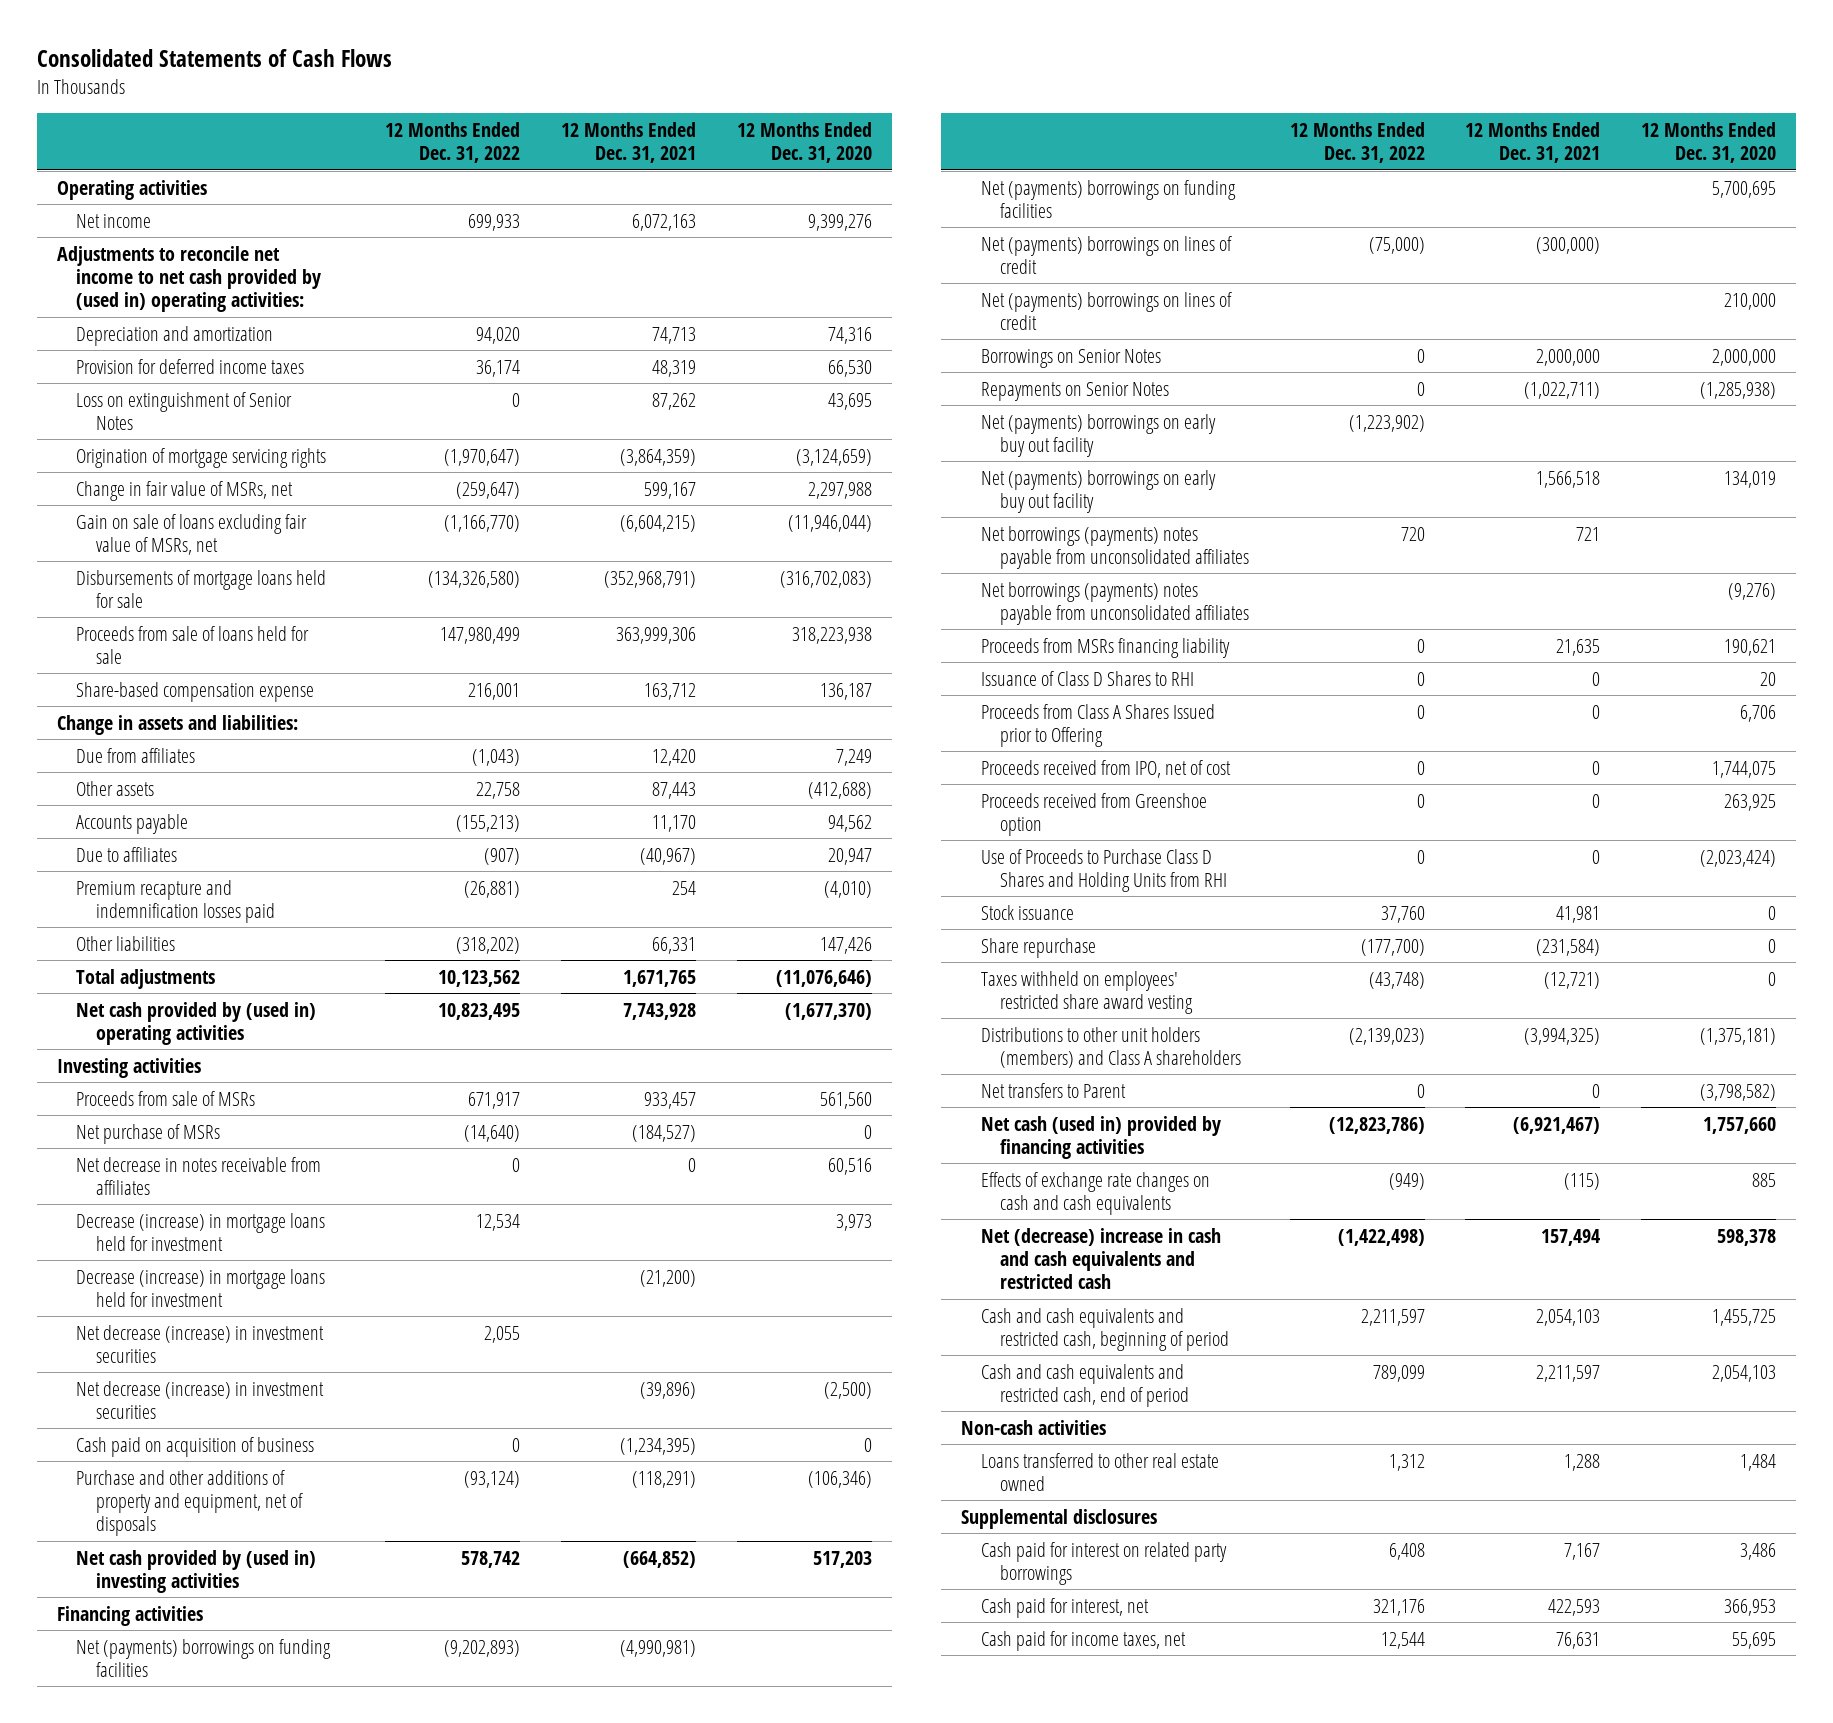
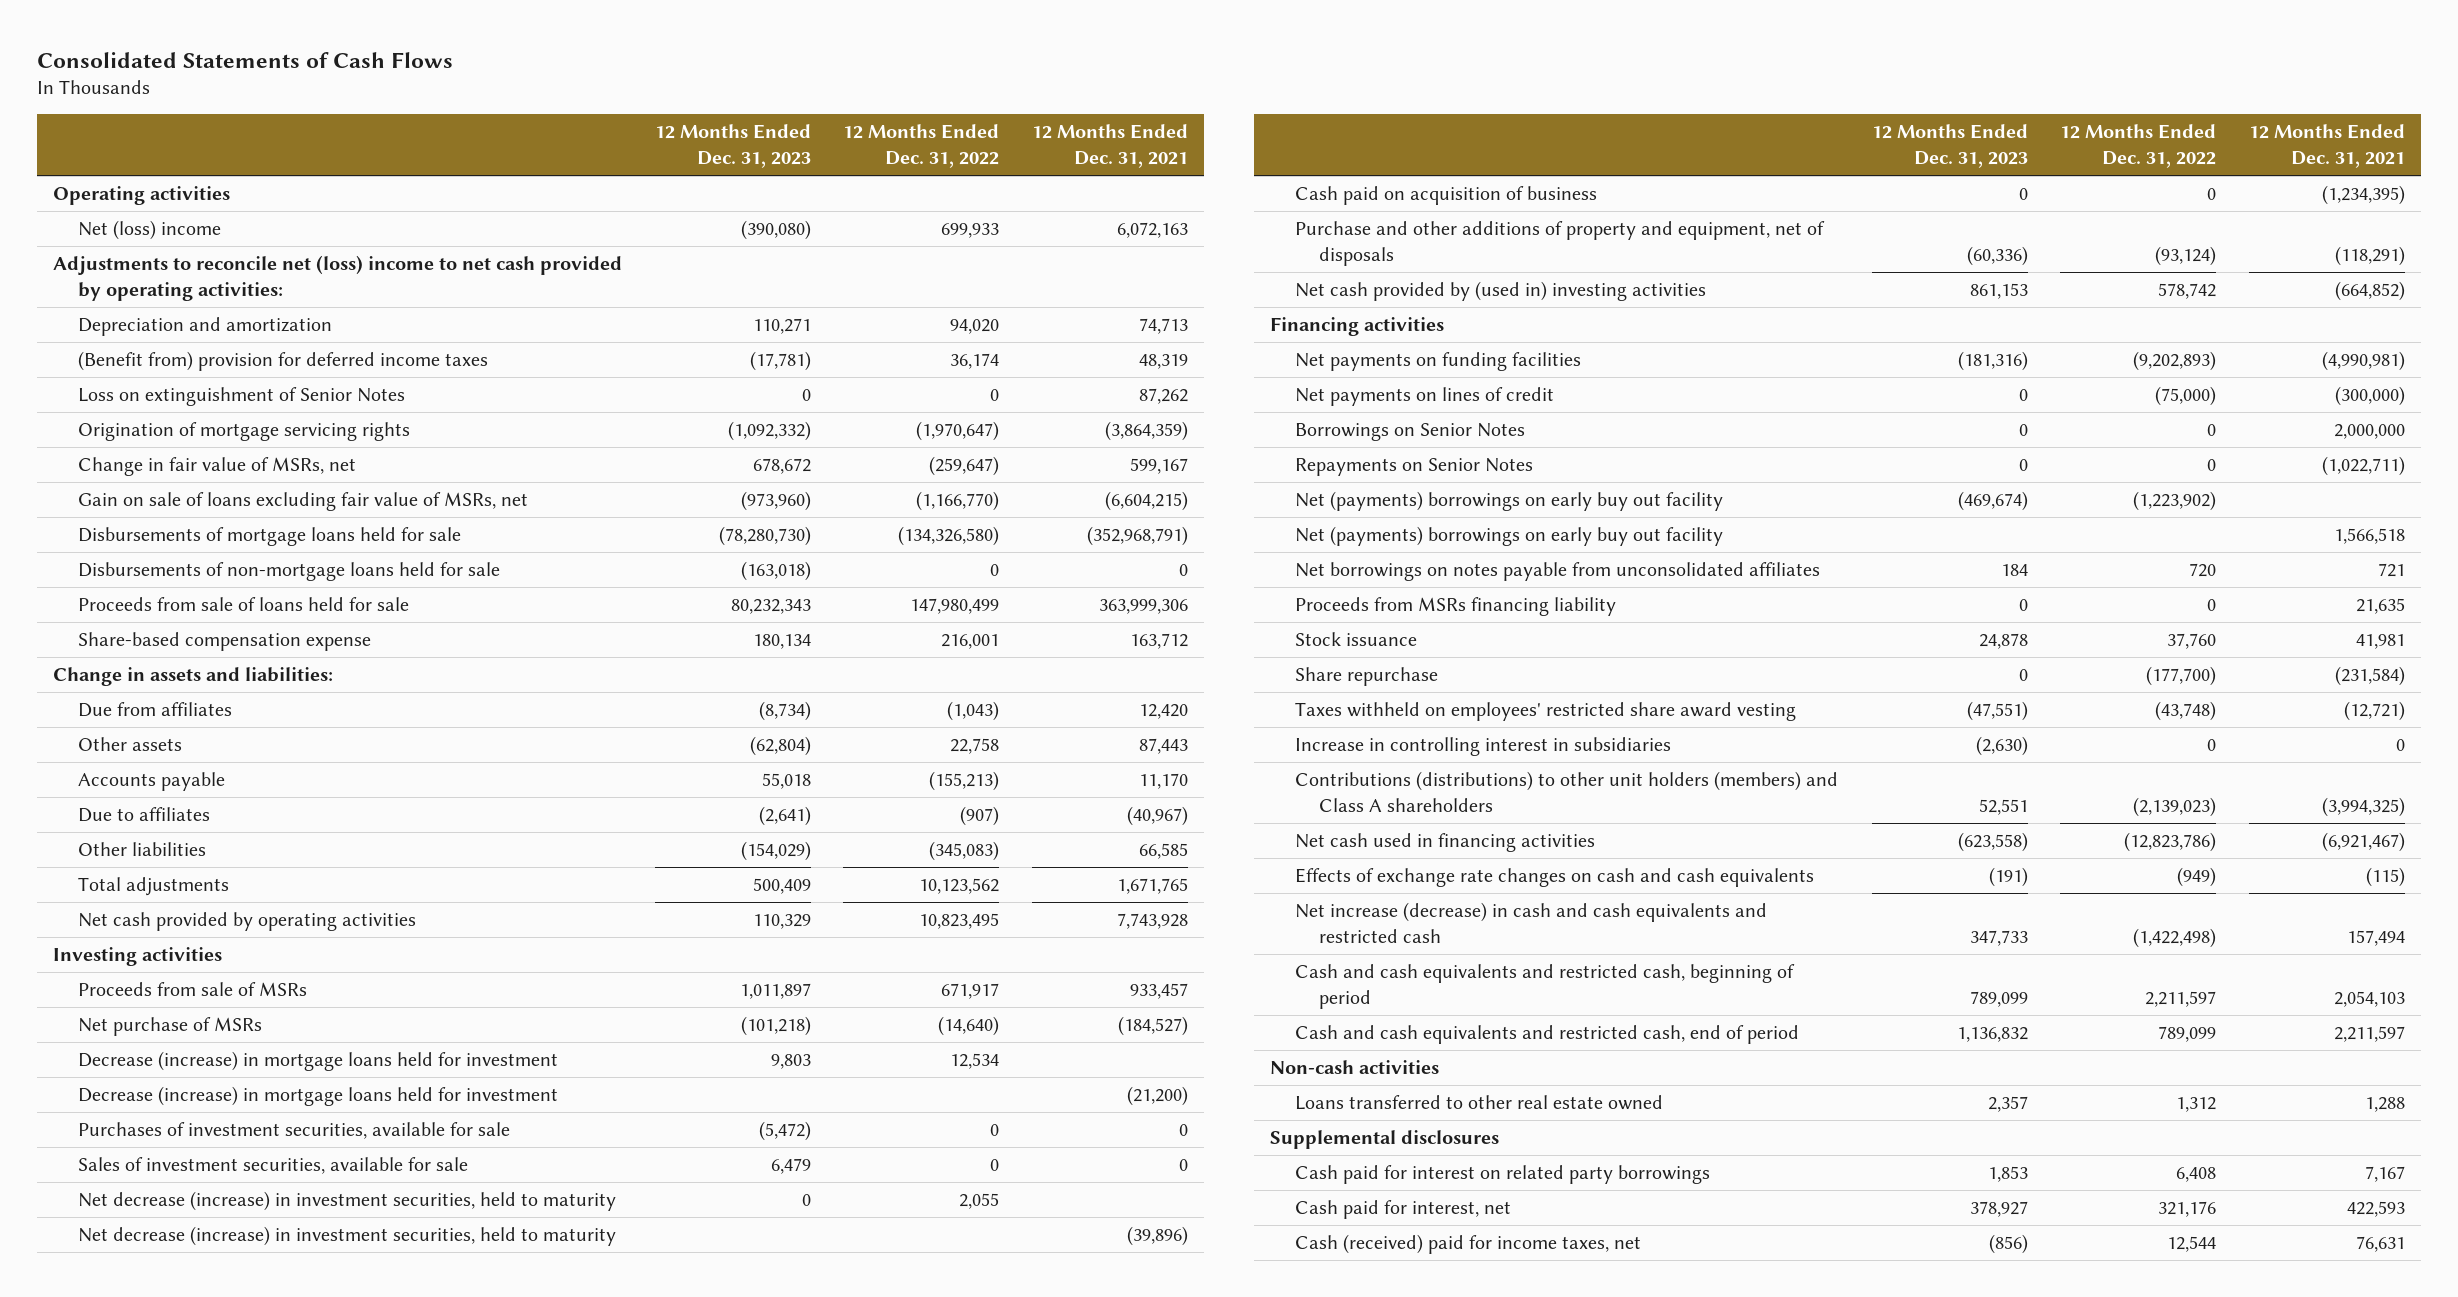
- | 12 Months Ended Dec. 31, 2022 | 12 Months Ended Dec. 31, 2021 | 12 Months Ended Dec. 31, 2020
+ | 12 Months Ended Dec. 31, 2023 | 12 Months Ended Dec. 31, 2022 | 12 Months Ended Dec. 31, 2021
- Net income | 699,933 | 6,072,163 | 9,399,276
- Adjustments to reconcile net income to net cash provided by (used in) operating activities:
+ Net (loss) income | (390,080) | 699,933 | 6,072,163
+ Adjustments to reconcile net (loss) income to net cash provided by operating activities:
- Provision for deferred income taxes | 36,174 | 48,319 | 66,530
+ (Benefit from) provision for deferred income taxes | (17,781) | 36,174 | 48,319
+ Disbursements of non-mortgage loans held for sale | (163,018) | 0 | 0
- Premium recapture and indemnification losses paid | (26,881) | 254 | (4,010)
- Other liabilities | (318,202) | 66,331 | 147,426
+ Other liabilities | (154,029) | (345,083) | 66,585
- Net cash provided by (used in) operating activities | 10,823,495 | 7,743,928 | (1,677,370)
+ Net cash provided by operating activities | 110,329 | 10,823,495 | 7,743,928
- Net decrease in notes receivable from affiliates | 0 | 0 | 60,516
- Net decrease (increase) in investment securities | 2,055 | |
- Net decrease (increase) in investment securities | | (39,896) | (2,500)
+ Purchases of investment securities, available for sale | (5,472) | 0 | 0
+ Sales of investment securities, available for sale | 6,479 | 0 | 0
+ Net decrease (increase) in investment securities, held to maturity | 0 | 2,055 |
+ Net decrease (increase) in investment securities, held to maturity | | | (39,896)
- Net (payments) borrowings on funding facilities | (9,202,893) | (4,990,981) |
- Net (payments) borrowings on funding facilities | | | 5,700,695
- Net (payments) borrowings on lines of credit | (75,000) | (300,000) |
- Net (payments) borrowings on lines of credit | | | 210,000
+ Net payments on funding facilities | (181,316) | (9,202,893) | (4,990,981)
+ Net payments on lines of credit | 0 | (75,000) | (300,000)
- Net borrowings (payments) notes payable from unconsolidated affiliates | 720 | 721 |
- Net borrowings (payments) notes payable from unconsolidated affiliates | | | (9,276)
+ Net borrowings on notes payable from unconsolidated affiliates | 184 | 720 | 721
- Issuance of Class D Shares to RHI | 0 | 0 | 20
- Proceeds from Class A Shares Issued prior to Offering | 0 | 0 | 6,706
- Proceeds received from IPO, net of cost | 0 | 0 | 1,744,075
- Proceeds received from Greenshoe option | 0 | 0 | 263,925
- Use of Proceeds to Purchase Class D Shares and Holding Units from RHI | 0 | 0 | (2,023,424)
- Distributions to other unit holders (members) and Class A shareholders | (2,139,023) | (3,994,325) | (1,375,181)
- Net transfers to Parent | 0 | 0 | (3,798,582)
- Net cash (used in) provided by financing activities | (12,823,786) | (6,921,467) | 1,757,660
+ Increase in controlling interest in subsidiaries | (2,630) | 0 | 0
+ Contributions (distributions) to other unit holders (members) and Class A shareholders | 52,551 | (2,139,023) | (3,994,325)
+ Net cash used in financing activities | (623,558) | (12,823,786) | (6,921,467)
- Net (decrease) increase in cash and cash equivalents and restricted cash | (1,422,498) | 157,494 | 598,378
+ Net increase (decrease) in cash and cash equivalents and restricted cash | 347,733 | (1,422,498) | 157,494
- Cash paid for income taxes, net | 12,544 | 76,631 | 55,695
+ Cash (received) paid for income taxes, net | (856) | 12,544 | 76,631

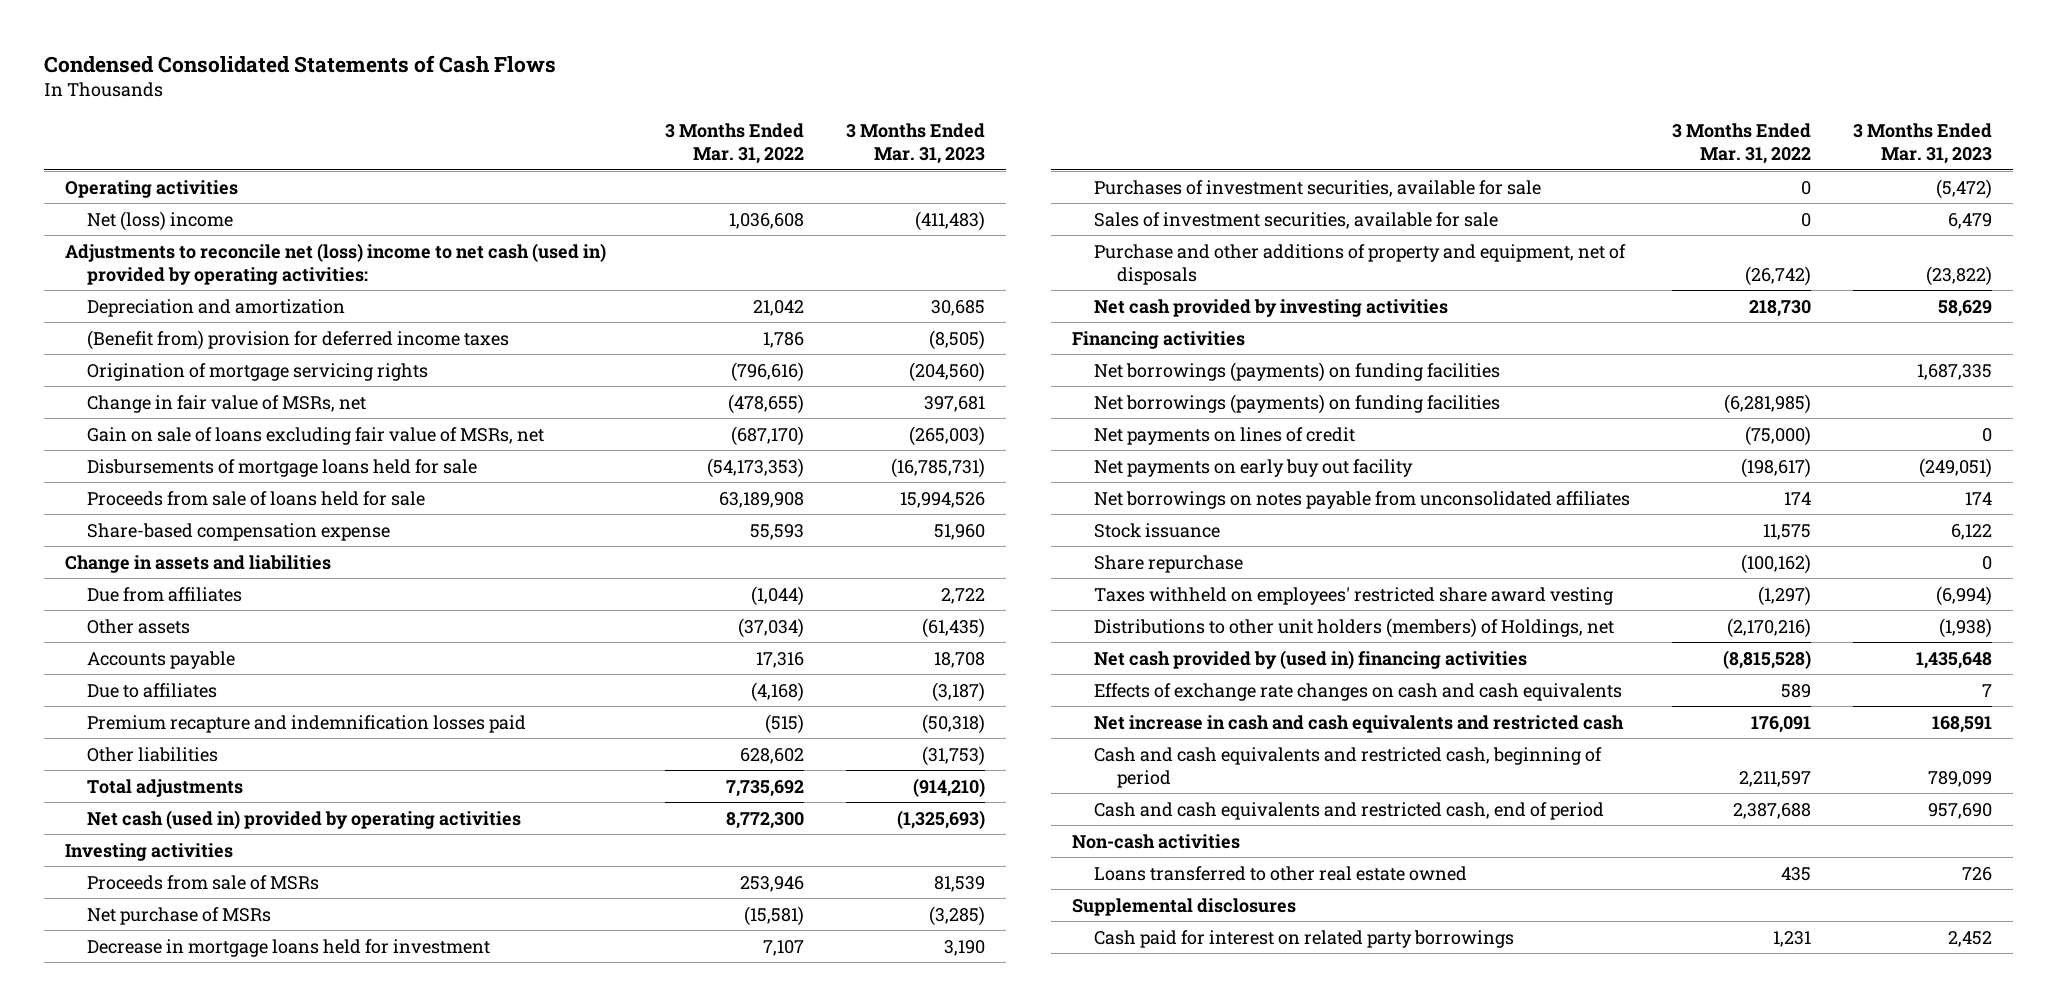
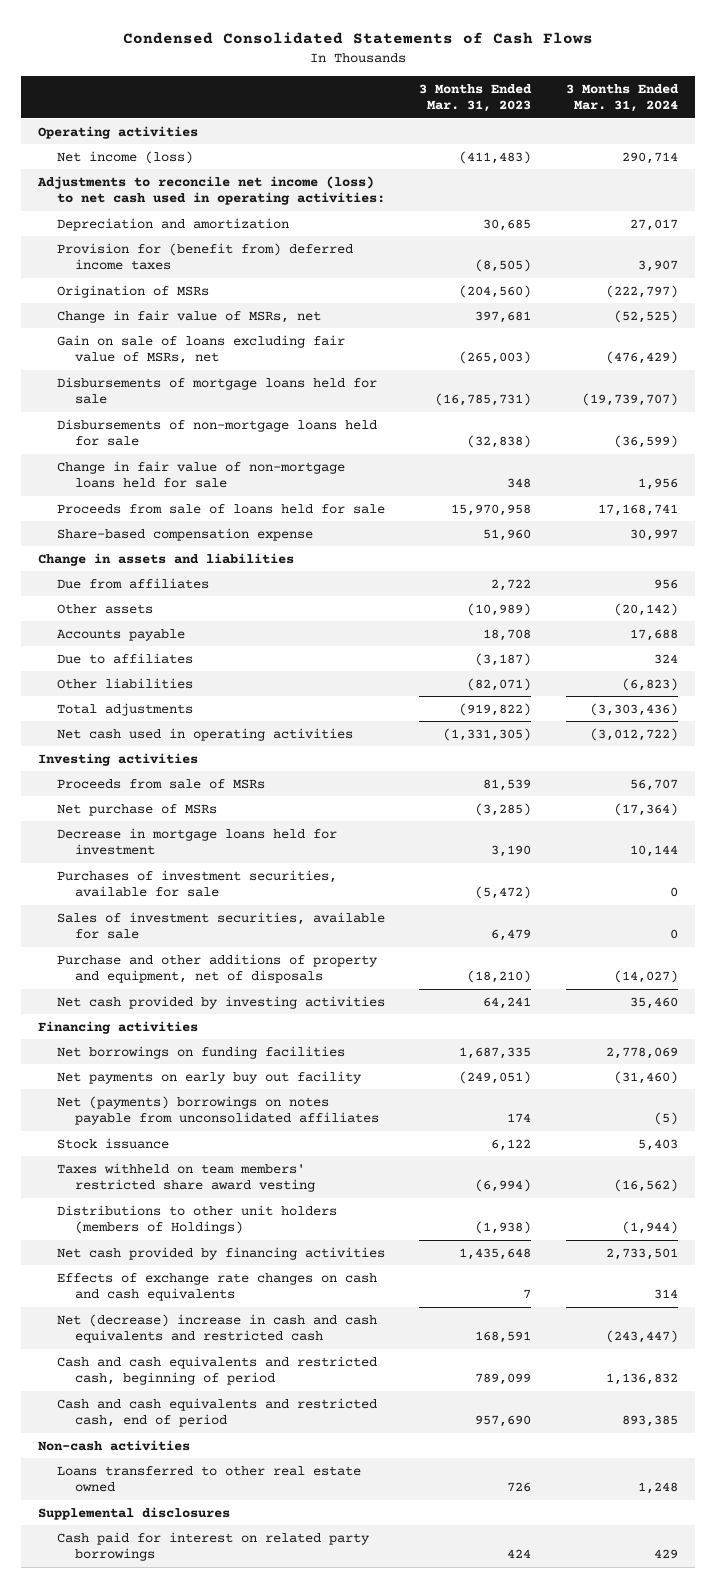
- | 3 Months Ended Mar. 31, 2022 | 3 Months Ended Mar. 31, 2023
+ | 3 Months Ended Mar. 31, 2023 | 3 Months Ended Mar. 31, 2024
- Net (loss) income | 1,036,608 | (411,483)
- Adjustments to reconcile net (loss) income to net cash (used in) provided by operating activities:
+ Net income (loss) | (411,483) | 290,714
+ Adjustments to reconcile net income (loss) to net cash used in operating activities:
- (Benefit from) provision for deferred income taxes | 1,786 | (8,505)
- Origination of mortgage servicing rights | (796,616) | (204,560)
+ Provision for (benefit from) deferred income taxes | (8,505) | 3,907
+ Origination of MSRs | (204,560) | (222,797)
- Proceeds from sale of loans held for sale | 63,189,908 | 15,994,526
+ Disbursements of non-mortgage loans held for sale | (32,838) | (36,599)
+ Change in fair value of non-mortgage loans held for sale | 348 | 1,956
+ Proceeds from sale of loans held for sale | 15,970,958 | 17,168,741
- Other assets | (37,034) | (61,435)
+ Other assets | (10,989) | (20,142)
- Premium recapture and indemnification losses paid | (515) | (50,318)
- Other liabilities | 628,602 | (31,753)
- Total adjustments | 7,735,692 | (914,210)
- Net cash (used in) provided by operating activities | 8,772,300 | (1,325,693)
+ Other liabilities | (82,071) | (6,823)
+ Total adjustments | (919,822) | (3,303,436)
+ Net cash used in operating activities | (1,331,305) | (3,012,722)
- Purchase and other additions of property and equipment, net of disposals | (26,742) | (23,822)
- Net cash provided by investing activities | 218,730 | 58,629
+ Purchase and other additions of property and equipment, net of disposals | (18,210) | (14,027)
+ Net cash provided by investing activities | 64,241 | 35,460
- Net borrowings (payments) on funding facilities | | 1,687,335
- Net borrowings (payments) on funding facilities | (6,281,985) |
- Net payments on lines of credit | (75,000) | 0
+ Net borrowings on funding facilities | 1,687,335 | 2,778,069
- Net borrowings on notes payable from unconsolidated affiliates | 174 | 174
+ Net (payments) borrowings on notes payable from unconsolidated affiliates | 174 | (5)
- Share repurchase | (100,162) | 0
- Taxes withheld on employees' restricted share award vesting | (1,297) | (6,994)
- Distributions to other unit holders (members) of Holdings, net | (2,170,216) | (1,938)
- Net cash provided by (used in) financing activities | (8,815,528) | 1,435,648
+ Taxes withheld on team members' restricted share award vesting | (6,994) | (16,562)
+ Distributions to other unit holders (members of Holdings) | (1,938) | (1,944)
+ Net cash provided by financing activities | 1,435,648 | 2,733,501
- Net increase in cash and cash equivalents and restricted cash | 176,091 | 168,591
+ Net (decrease) increase in cash and cash equivalents and restricted cash | 168,591 | (243,447)
- Cash paid for interest on related party borrowings | 1,231 | 2,452
+ Cash paid for interest on related party borrowings | 424 | 429

